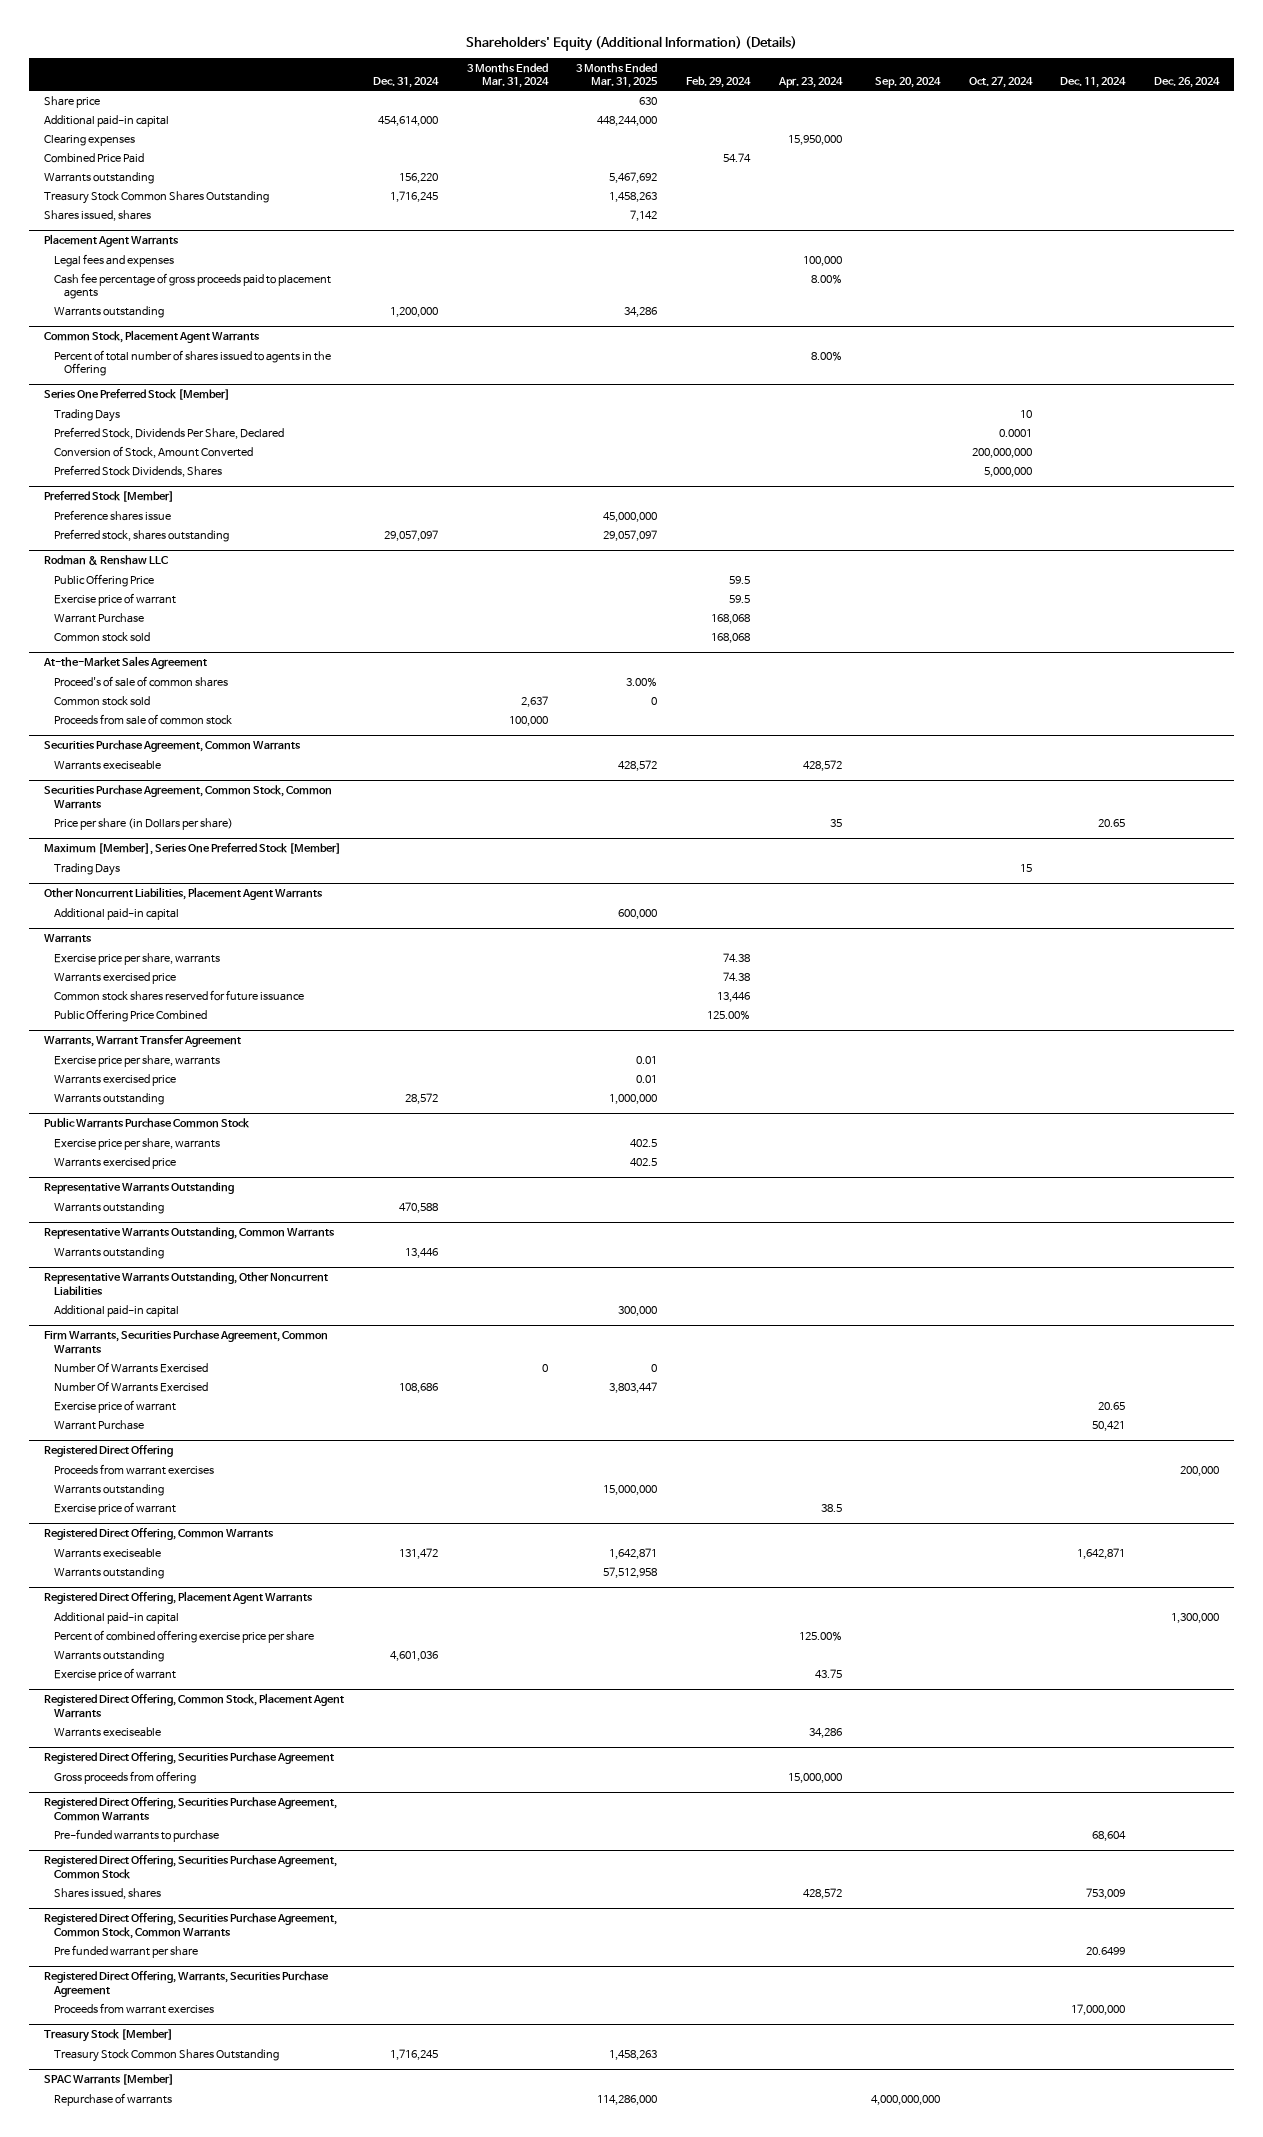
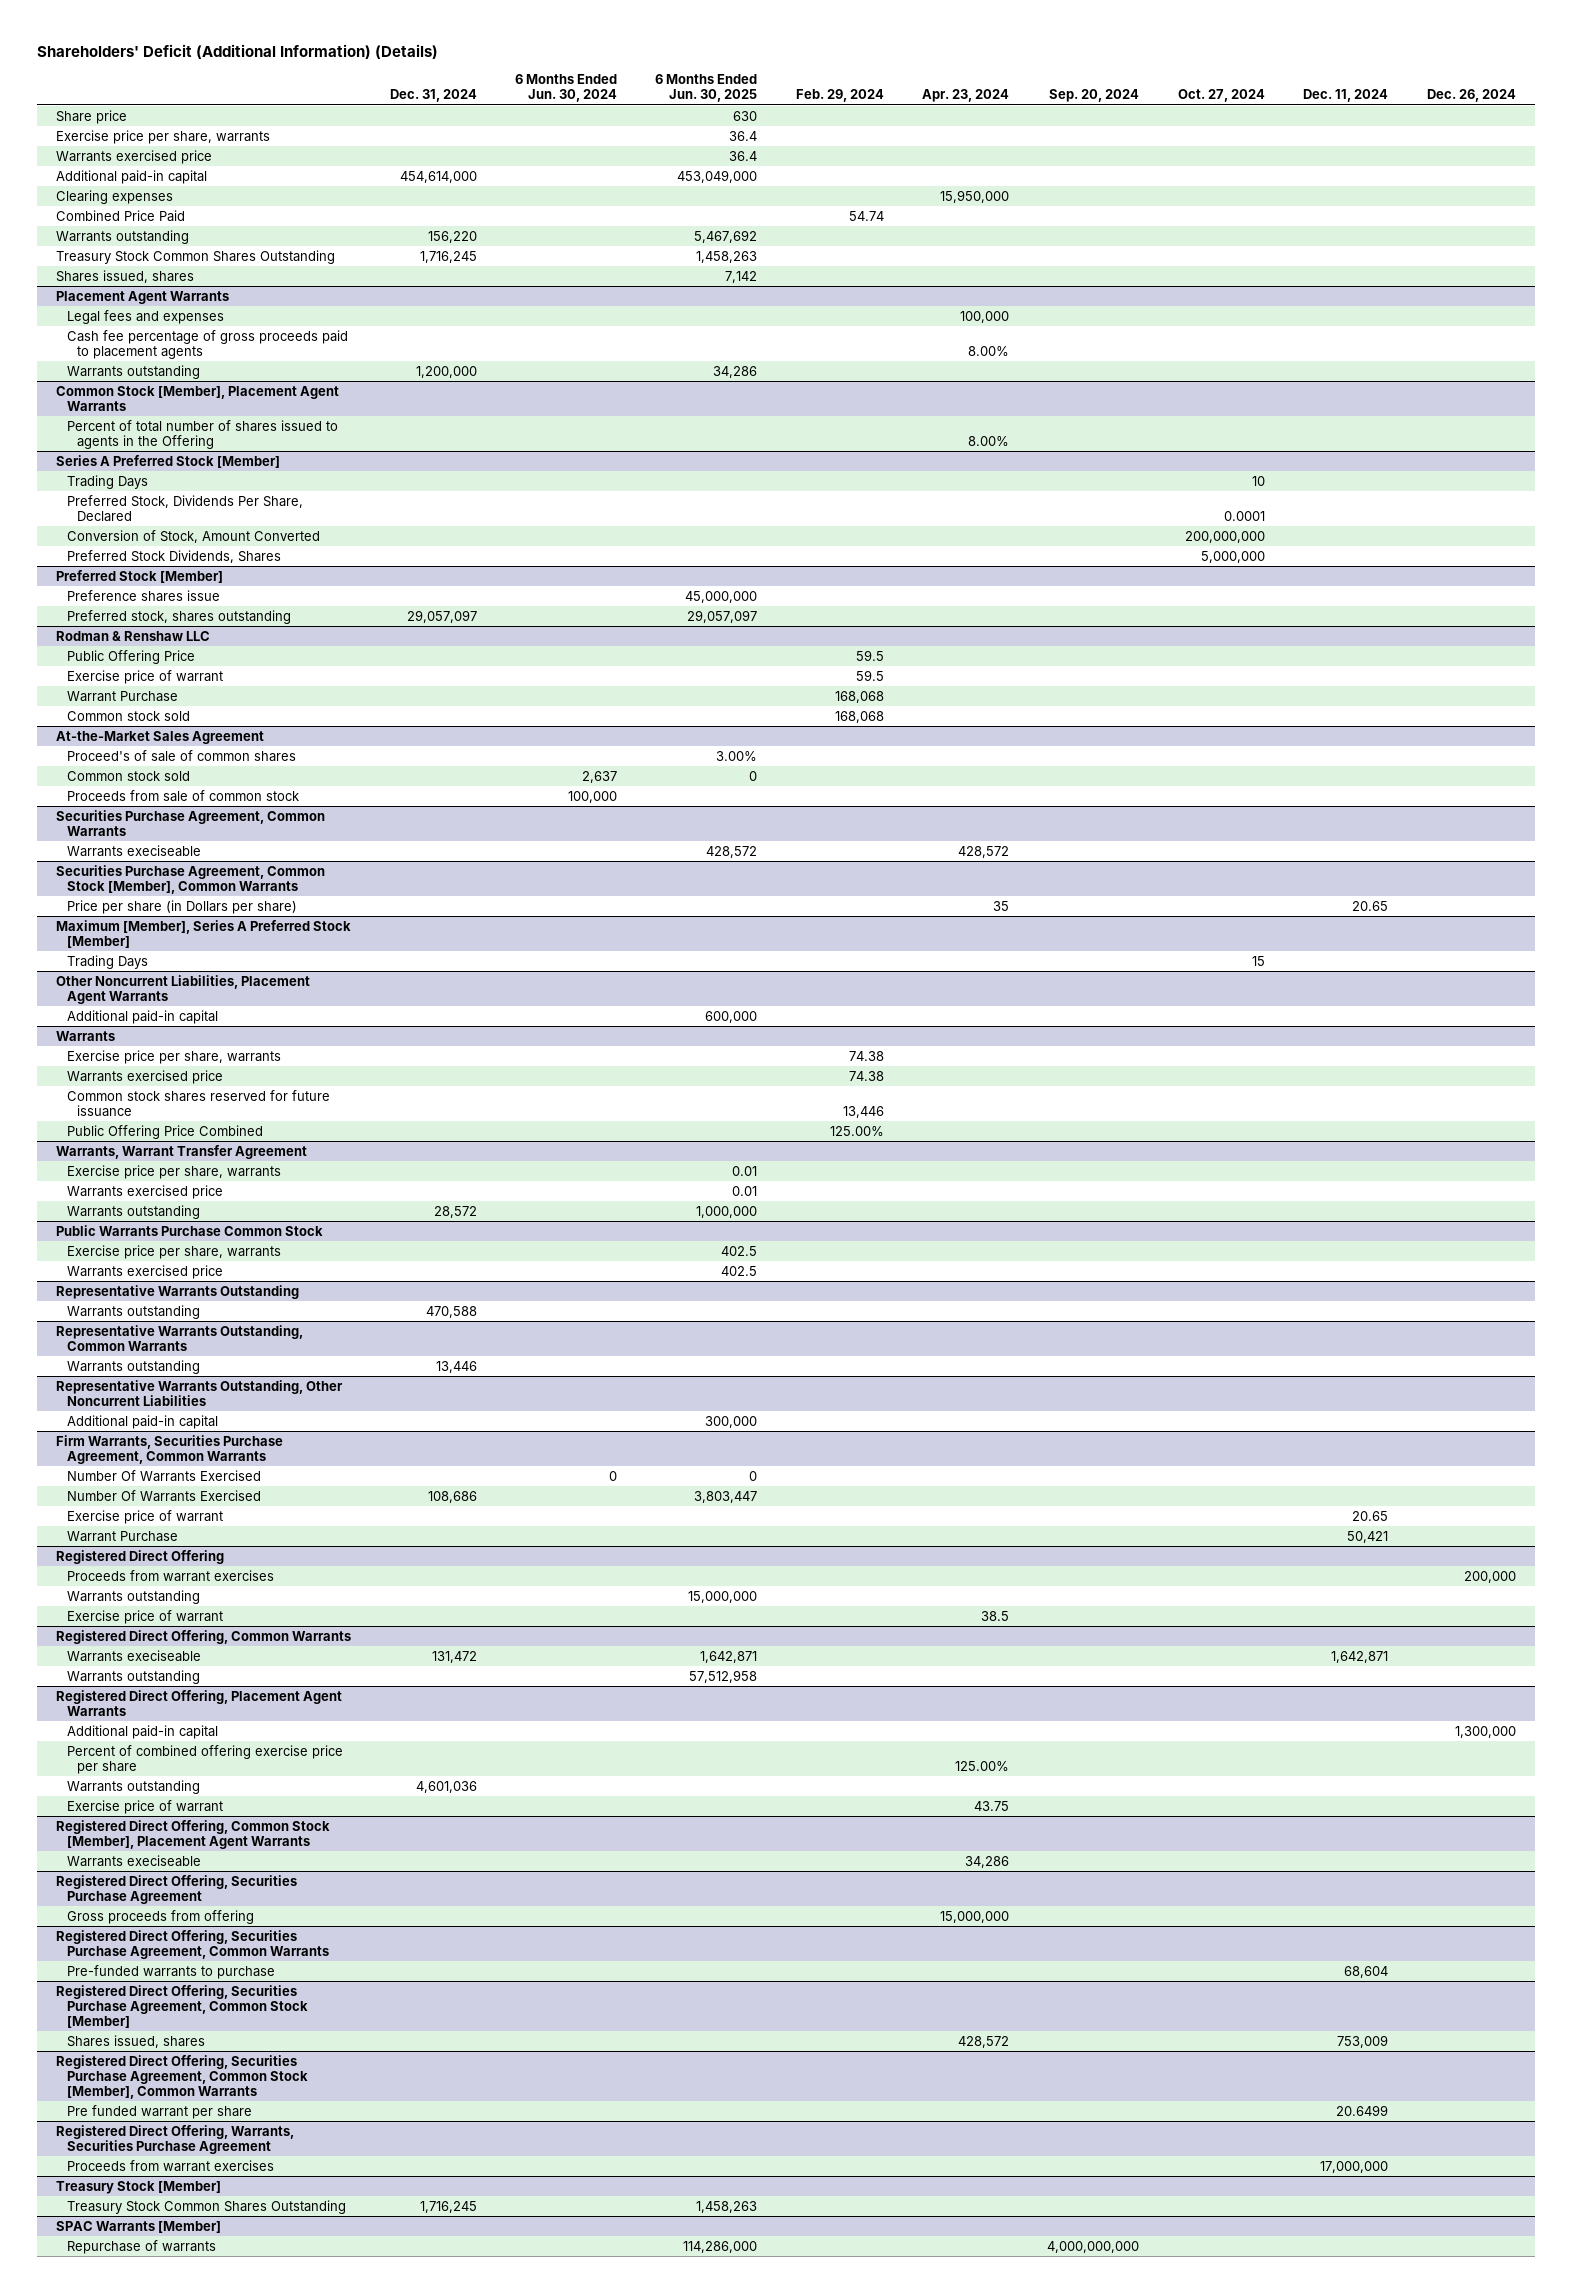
- Shareholders' Equity (Additional Information) (Details)
+ Shareholders' Deficit (Additional Information) (Details)
- | Dec. 31, 2024 | 3 Months Ended Mar. 31, 2024 | 3 Months Ended Mar. 31, 2025 | Feb. 29, 2024 | Apr. 23, 2024 | Sep. 20, 2024 | Oct. 27, 2024 | Dec. 11, 2024 | Dec. 26, 2024
+ | Dec. 31, 2024 | 6 Months Ended Jun. 30, 2024 | 6 Months Ended Jun. 30, 2025 | Feb. 29, 2024 | Apr. 23, 2024 | Sep. 20, 2024 | Oct. 27, 2024 | Dec. 11, 2024 | Dec. 26, 2024
+ Exercise price per share, warrants | | | 36.4 | | | | | |
+ Warrants exercised price | | | 36.4 | | | | | |
- Common Stock, Placement Agent Warrants
+ Common Stock [Member], Placement Agent Warrants
- Series One Preferred Stock [Member]
+ Series A Preferred Stock [Member]
- Securities Purchase Agreement, Common Stock, Common Warrants
+ Securities Purchase Agreement, Common Stock [Member], Common Warrants
- Maximum [Member], Series One Preferred Stock [Member]
+ Maximum [Member], Series A Preferred Stock [Member]
- Registered Direct Offering, Common Stock, Placement Agent Warrants
+ Registered Direct Offering, Common Stock [Member], Placement Agent Warrants
- Registered Direct Offering, Securities Purchase Agreement, Common Stock
+ Registered Direct Offering, Securities Purchase Agreement, Common Stock [Member]
- Registered Direct Offering, Securities Purchase Agreement, Common Stock, Common Warrants
+ Registered Direct Offering, Securities Purchase Agreement, Common Stock [Member], Common Warrants

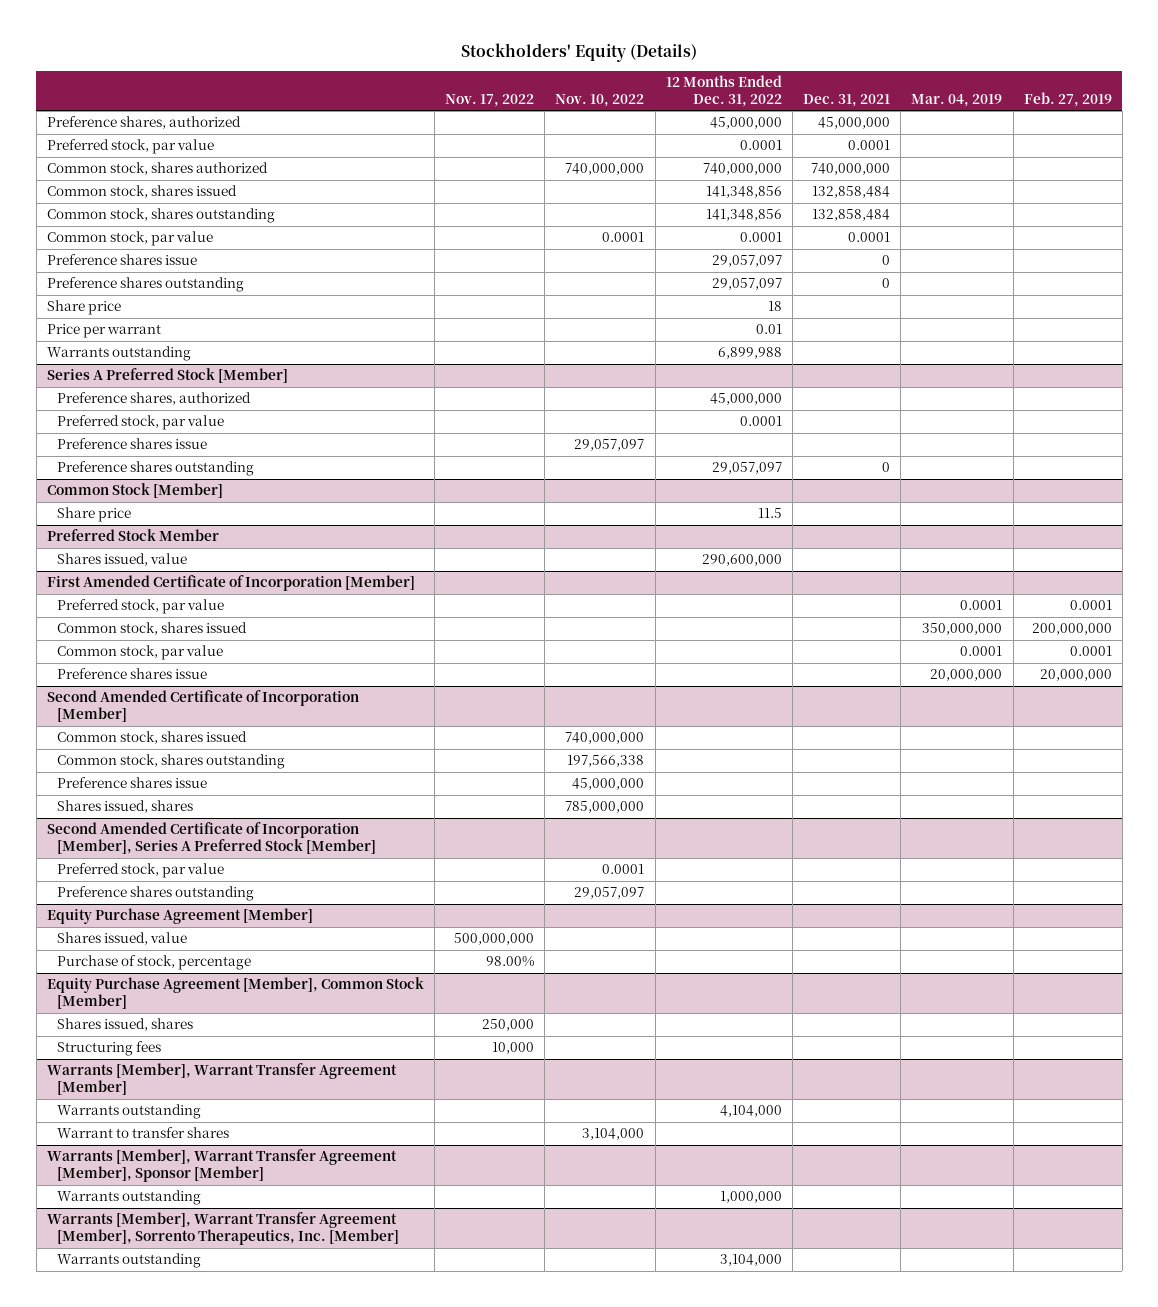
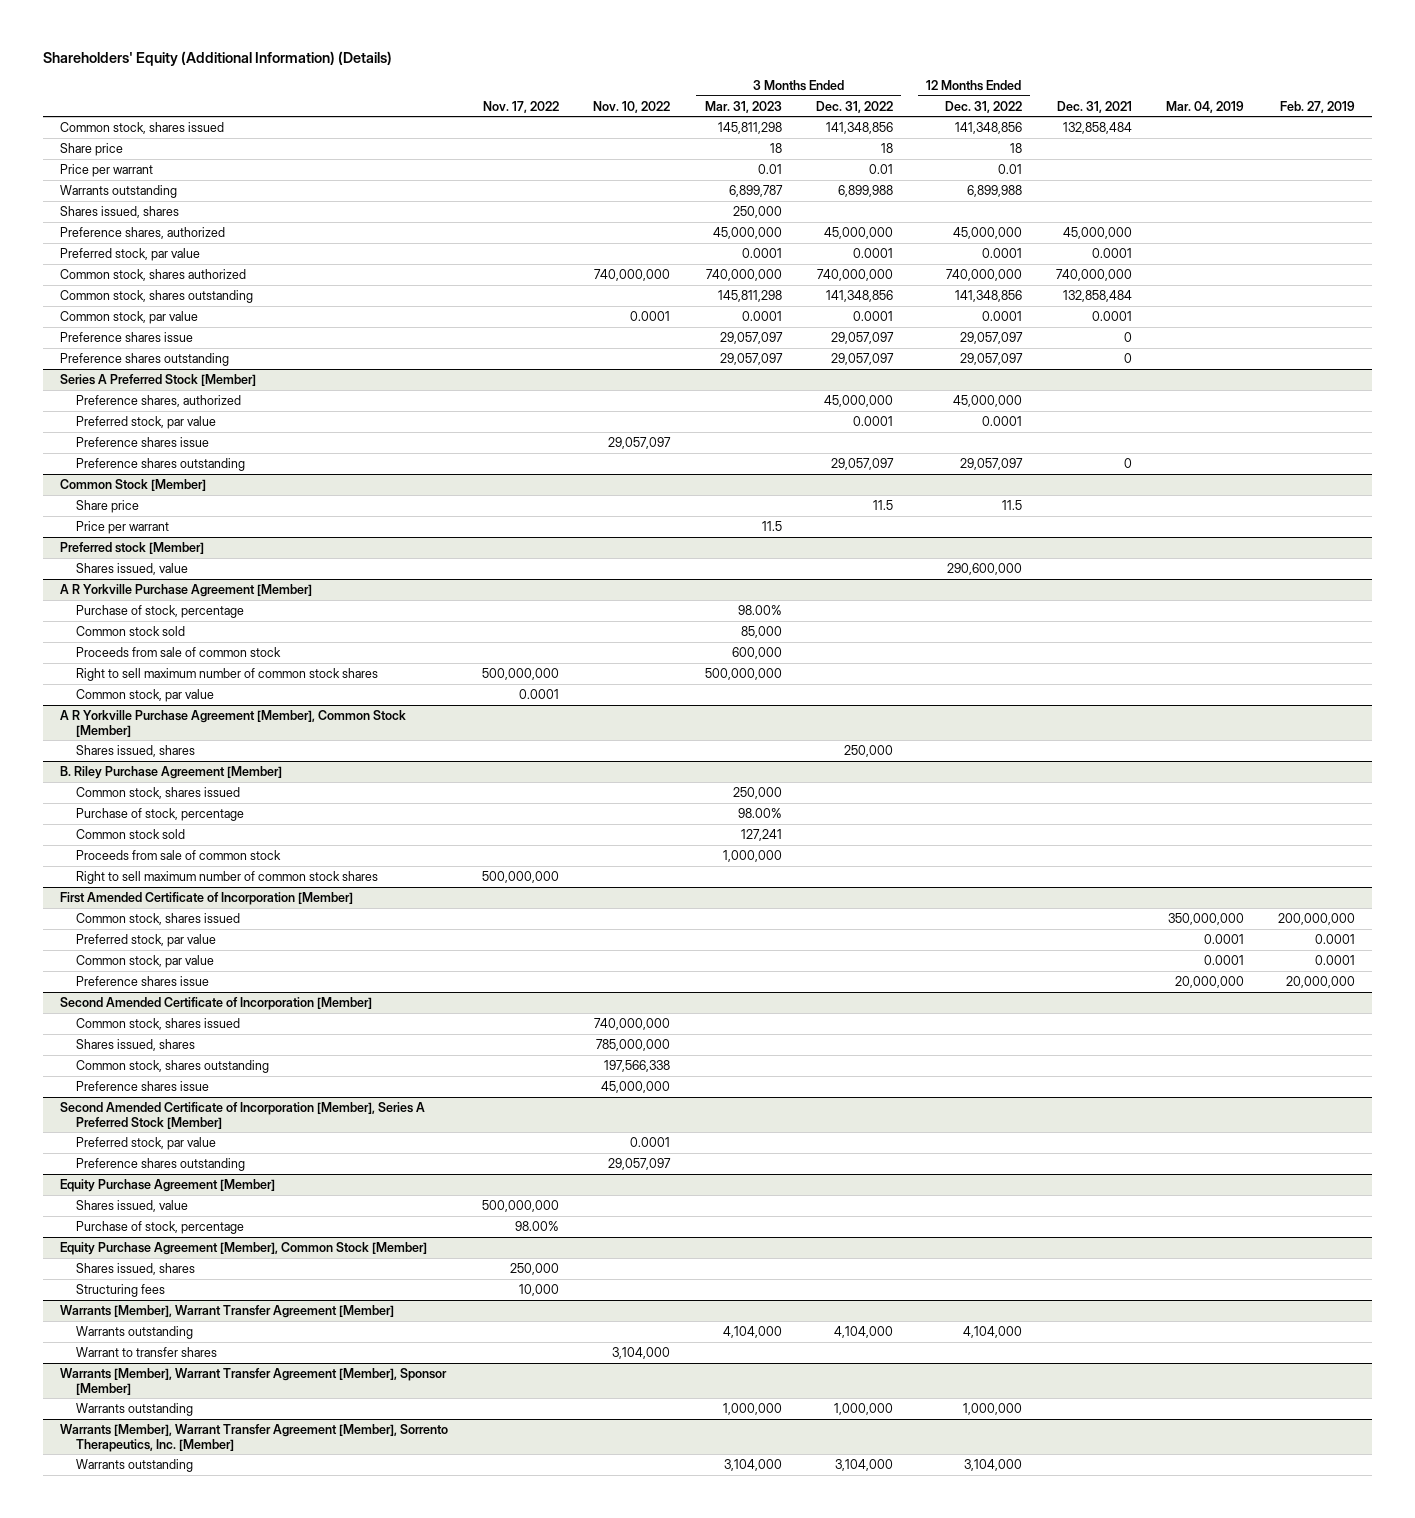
- Stockholders' Equity (Details)
+ Shareholders' Equity (Additional Information) (Details)
- | Nov. 17, 2022 | Nov. 10, 2022 | 12 Months Ended Dec. 31, 2022 | Dec. 31, 2021 | Mar. 04, 2019 | Feb. 27, 2019
+ | Nov. 17, 2022 | Nov. 10, 2022 | 3 Months Ended Mar. 31, 2023 | 3 Months Ended Dec. 31, 2022 | 12 Months Ended Dec. 31, 2022 | Dec. 31, 2021 | Mar. 04, 2019 | Feb. 27, 2019
moved up: Common stock, shares issued | | | 145,811,298 | 141,348,856 | 141,348,856 | 132,858,484 | |
moved up: Share price | | | 18 | 18 | 18 | | |
moved up: Price per warrant | | | 0.01 | 0.01 | 0.01 | | |
moved up: Warrants outstanding | | | 6,899,787 | 6,899,988 | 6,899,988 | | |
+ Shares issued, shares | | | 250,000 | | | | |
- Preferred Stock Member
@ Common Stock [Member]
+ Price per warrant | | | 11.5 | | | | |
+ Preferred stock [Member]
+ A R Yorkville Purchase Agreement [Member]
+ Purchase of stock, percentage | | | 98.00% | | | | |
+ Common stock sold | | | 85,000 | | | | |
+ Proceeds from sale of common stock | | | 600,000 | | | | |
+ Right to sell maximum number of common stock shares | 500,000,000 | | 500,000,000 | | | | |
+ Common stock, par value | 0.0001 | | | | | | |
+ A R Yorkville Purchase Agreement [Member], Common Stock [Member]
+ Shares issued, shares | | | | 250,000 | | | |
+ B. Riley Purchase Agreement [Member]
+ Common stock, shares issued | | | 250,000 | | | | |
+ Purchase of stock, percentage | | | 98.00% | | | | |
+ Common stock sold | | | 127,241 | | | | |
+ Proceeds from sale of common stock | | | 1,000,000 | | | | |
+ Right to sell maximum number of common stock shares | 500,000,000 | | | | | | |
@ First Amended Certificate of Incorporation [Member]
moved down: Preferred stock, par value | | | | | | | 0.0001 | 0.0001
@ Second Amended Certificate of Incorporation [Member]
moved up: Shares issued, shares | | 785,000,000 | | | | | |

